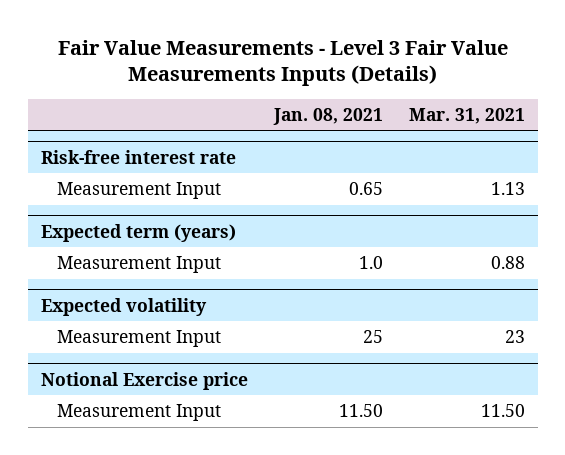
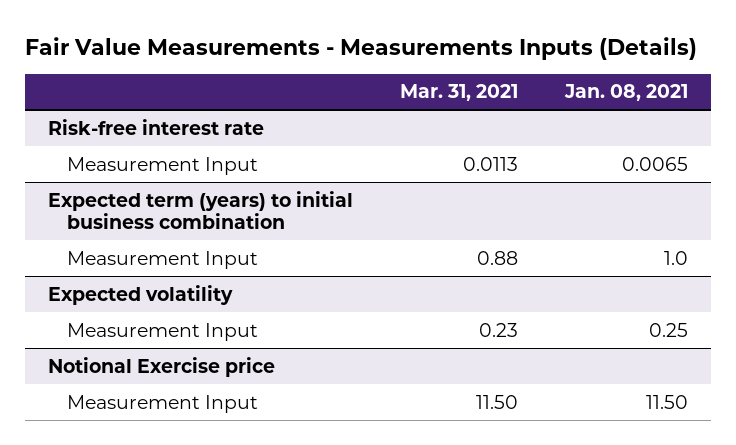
- Fair Value Measurements - Level 3 Fair Value Measurements Inputs (Details)
+ Fair Value Measurements - Measurements Inputs (Details)
- | Jan. 08, 2021 | Mar. 31, 2021
+ | Mar. 31, 2021 | Jan. 08, 2021
@ Risk-free interest rate
- Measurement Input | 0.65 | 1.13
- Expected term (years)
@ Risk-free interest rate
+ Measurement Input | 0.0113 | 0.0065
+ Expected term (years) to initial business combination
@ Expected volatility
- Measurement Input | 25 | 23
+ Measurement Input | 0.23 | 0.25

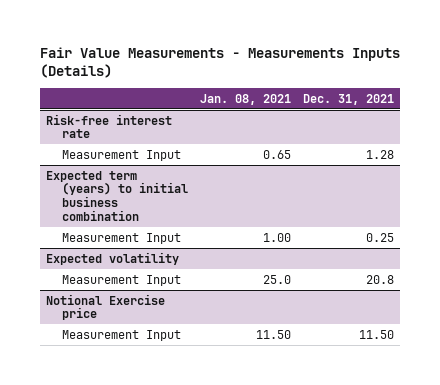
- | Mar. 31, 2021 | Jan. 08, 2021
+ | Jan. 08, 2021 | Dec. 31, 2021
@ Risk-free interest rate
- Measurement Input | 0.0113 | 0.0065
+ Measurement Input | 0.65 | 1.28
@ Expected term (years) to initial business combination
- Measurement Input | 0.88 | 1.0
+ Measurement Input | 1.00 | 0.25
@ Expected volatility
- Measurement Input | 0.23 | 0.25
+ Measurement Input | 25.0 | 20.8

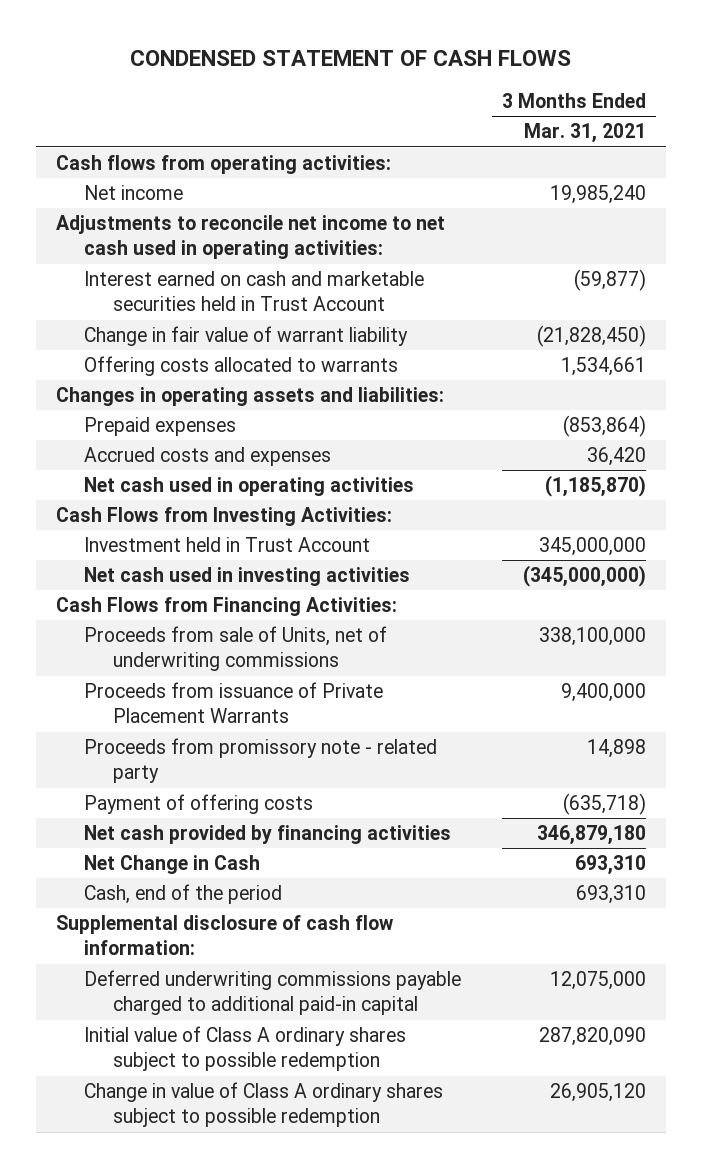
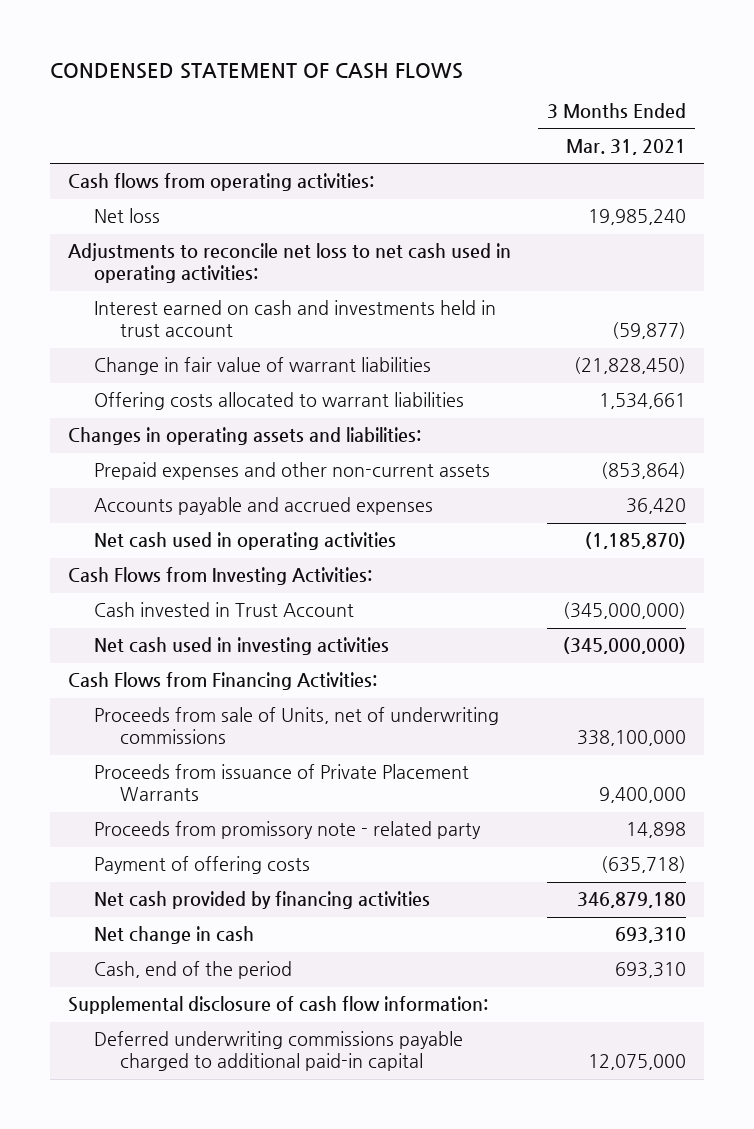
- Net income | 19,985,240
- Adjustments to reconcile net income to net cash used in operating activities:
- Interest earned on cash and marketable securities held in Trust Account | (59,877)
- Change in fair value of warrant liability | (21,828,450)
- Offering costs allocated to warrants | 1,534,661
+ Net loss | 19,985,240
+ Adjustments to reconcile net loss to net cash used in operating activities:
+ Interest earned on cash and investments held in trust account | (59,877)
+ Change in fair value of warrant liabilities | (21,828,450)
+ Offering costs allocated to warrant liabilities | 1,534,661
- Prepaid expenses | (853,864)
- Accrued costs and expenses | 36,420
+ Prepaid expenses and other non-current assets | (853,864)
+ Accounts payable and accrued expenses | 36,420
- Investment held in Trust Account | 345,000,000
+ Cash invested in Trust Account | (345,000,000)
- Net Change in Cash | 693,310
+ Net change in cash | 693,310
- Initial value of Class A ordinary shares subject to possible redemption | 287,820,090
- Change in value of Class A ordinary shares subject to possible redemption | 26,905,120

